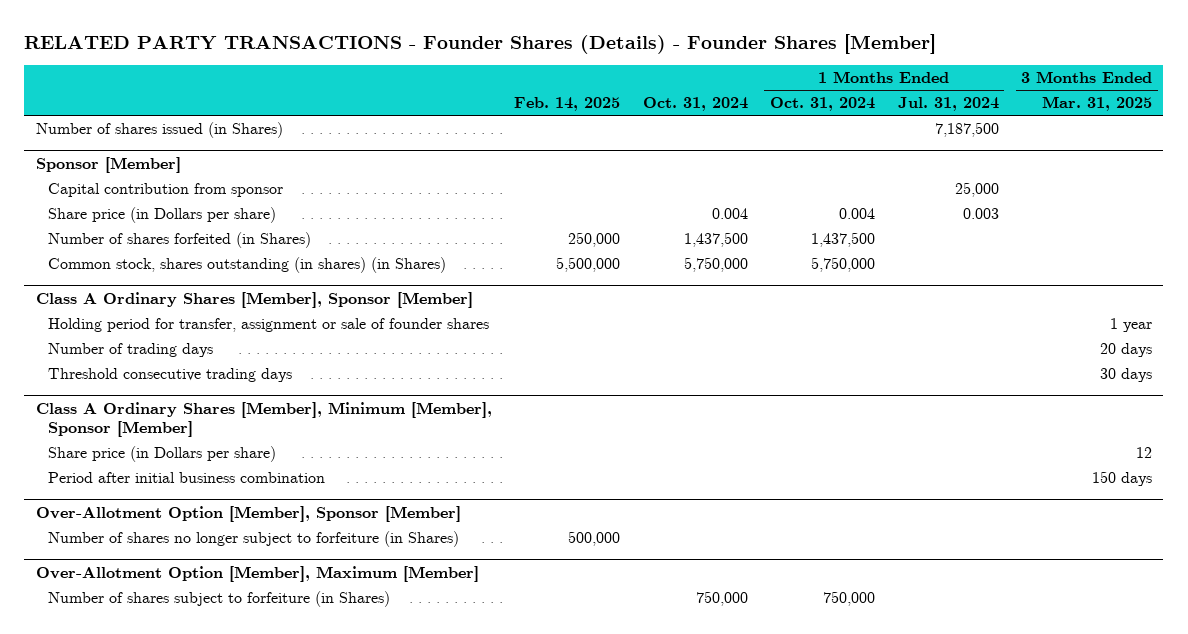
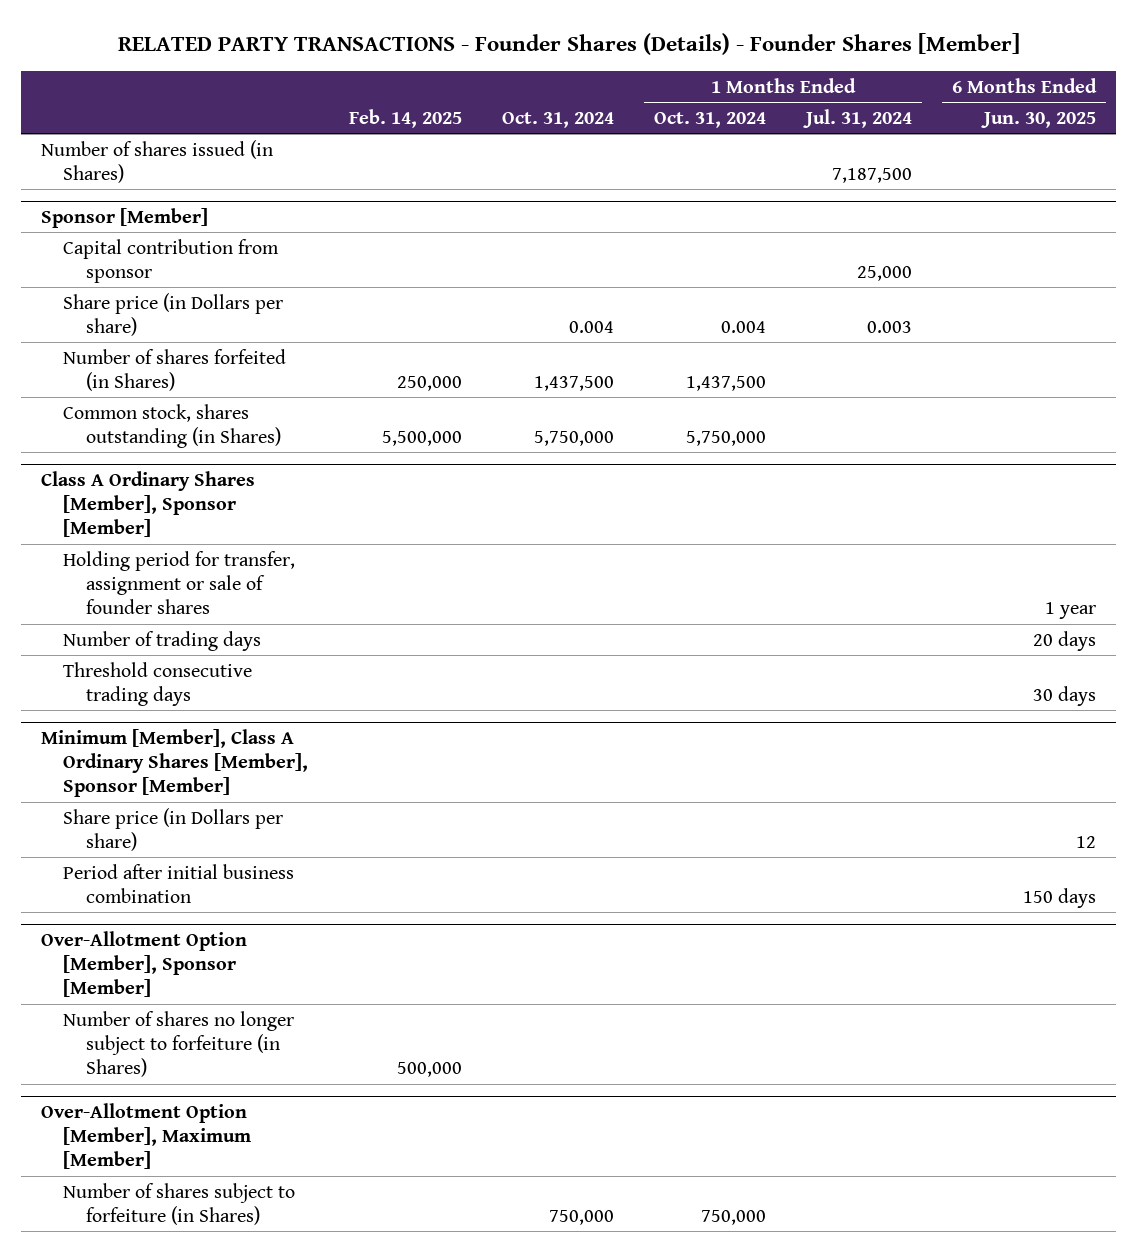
- | Feb. 14, 2025 | Oct. 31, 2024 | 1 Months Ended Oct. 31, 2024 | 1 Months Ended Jul. 31, 2024 | 3 Months Ended Mar. 31, 2025
+ | Feb. 14, 2025 | Oct. 31, 2024 | 1 Months Ended Oct. 31, 2024 | 1 Months Ended Jul. 31, 2024 | 6 Months Ended Jun. 30, 2025
@ Sponsor [Member]
- Common stock, shares outstanding (in shares) (in Shares) | 5,500,000 | 5,750,000 | 5,750,000 | |
+ Common stock, shares outstanding (in Shares) | 5,500,000 | 5,750,000 | 5,750,000 | |
- Class A Ordinary Shares [Member], Minimum [Member], Sponsor [Member]
+ Minimum [Member], Class A Ordinary Shares [Member], Sponsor [Member]

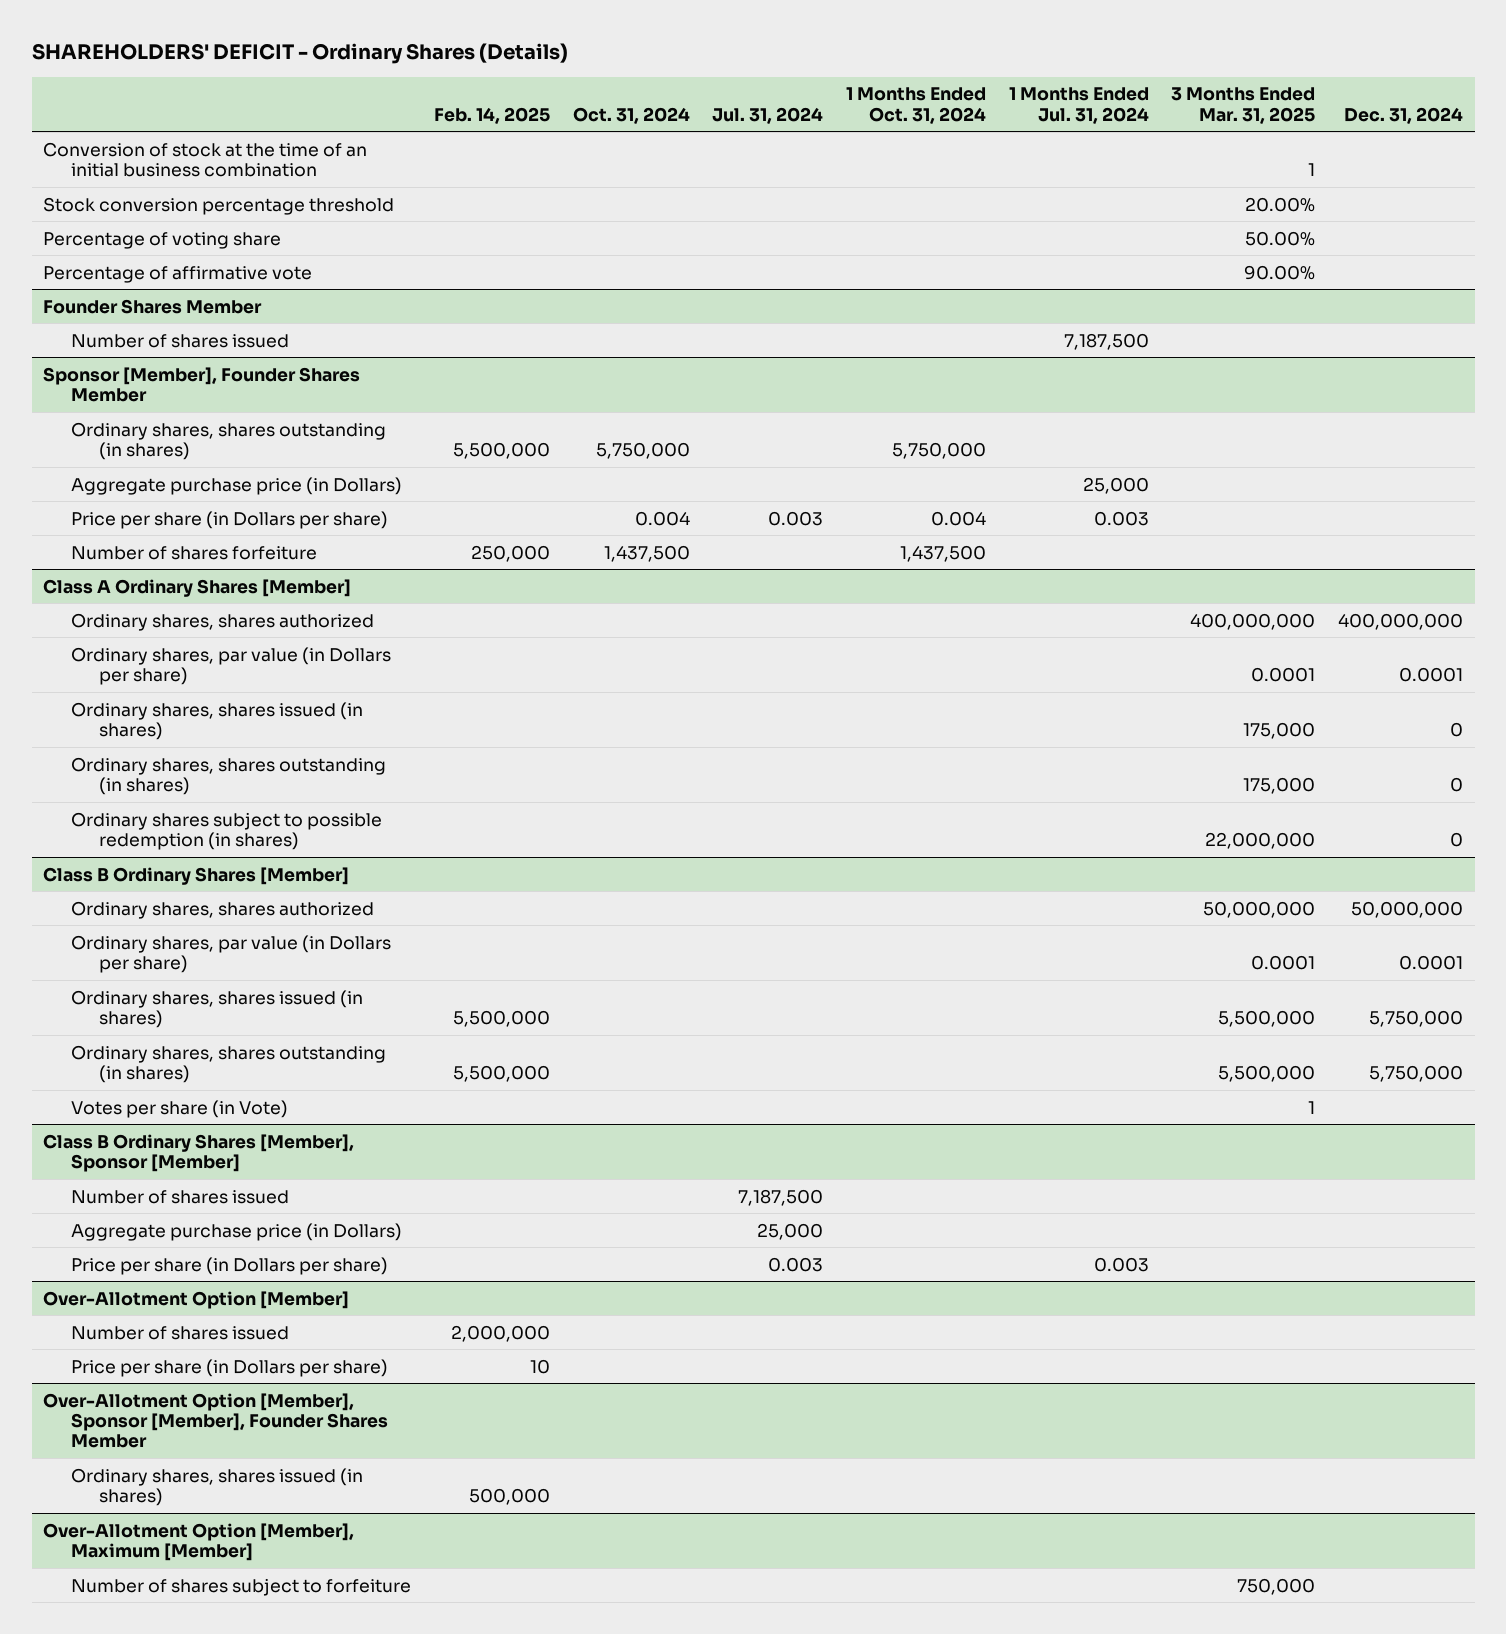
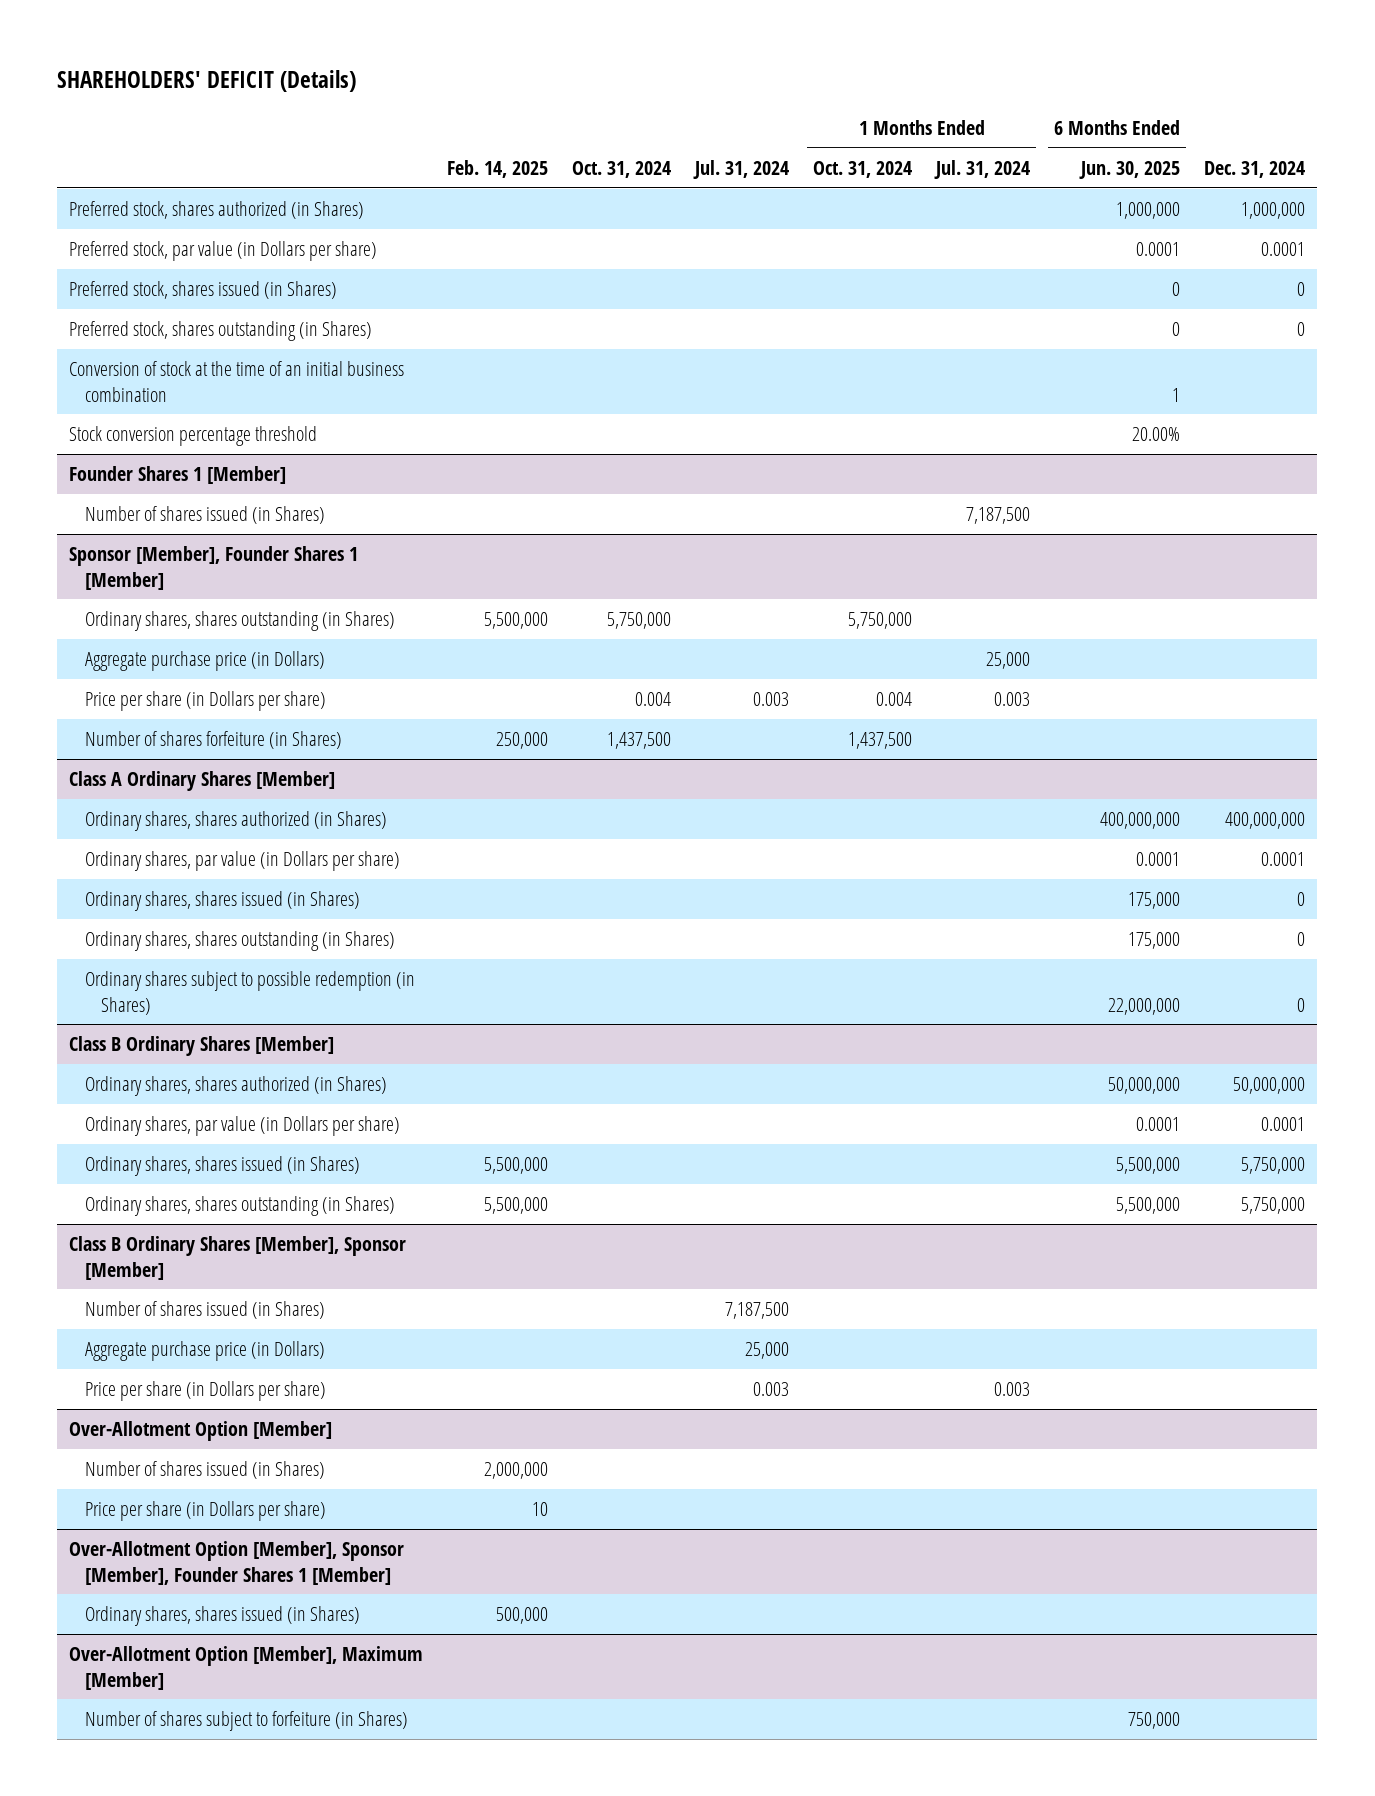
- SHAREHOLDERS' DEFICIT - Ordinary Shares (Details)
+ SHAREHOLDERS' DEFICIT (Details)
- | Feb. 14, 2025 | Oct. 31, 2024 | Jul. 31, 2024 | 1 Months Ended Oct. 31, 2024 | 1 Months Ended Jul. 31, 2024 | 3 Months Ended Mar. 31, 2025 | Dec. 31, 2024
+ | Feb. 14, 2025 | Oct. 31, 2024 | Jul. 31, 2024 | 1 Months Ended Oct. 31, 2024 | 1 Months Ended Jul. 31, 2024 | 6 Months Ended Jun. 30, 2025 | Dec. 31, 2024
+ Preferred stock, shares authorized (in Shares) | | | | | | 1,000,000 | 1,000,000
+ Preferred stock, par value (in Dollars per share) | | | | | | 0.0001 | 0.0001
+ Preferred stock, shares issued (in Shares) | | | | | | 0 | 0
+ Preferred stock, shares outstanding (in Shares) | | | | | | 0 | 0
- Percentage of voting share | | | | | | 50.00% |
- Percentage of affirmative vote | | | | | | 90.00% |
- Founder Shares Member
- Number of shares issued | | | | | 7,187,500 | |
- Sponsor [Member], Founder Shares Member
- Ordinary shares, shares outstanding (in shares) | 5,500,000 | 5,750,000 | | 5,750,000 | | |
+ Founder Shares 1 [Member]
+ Number of shares issued (in Shares) | | | | | 7,187,500 | |
+ Sponsor [Member], Founder Shares 1 [Member]
+ Ordinary shares, shares outstanding (in Shares) | 5,500,000 | 5,750,000 | | 5,750,000 | | |
- Number of shares forfeiture | 250,000 | 1,437,500 | | 1,437,500 | | |
+ Number of shares forfeiture (in Shares) | 250,000 | 1,437,500 | | 1,437,500 | | |
@ Class A Ordinary Shares [Member]
- Ordinary shares, shares authorized | | | | | | 400,000,000 | 400,000,000
+ Ordinary shares, shares authorized (in Shares) | | | | | | 400,000,000 | 400,000,000
- Ordinary shares, shares issued (in shares) | | | | | | 175,000 | 0
- Ordinary shares, shares outstanding (in shares) | | | | | | 175,000 | 0
- Ordinary shares subject to possible redemption (in shares) | | | | | | 22,000,000 | 0
+ Ordinary shares, shares issued (in Shares) | | | | | | 175,000 | 0
+ Ordinary shares, shares outstanding (in Shares) | | | | | | 175,000 | 0
+ Ordinary shares subject to possible redemption (in Shares) | | | | | | 22,000,000 | 0
@ Class B Ordinary Shares [Member]
- Ordinary shares, shares authorized | | | | | | 50,000,000 | 50,000,000
+ Ordinary shares, shares authorized (in Shares) | | | | | | 50,000,000 | 50,000,000
- Ordinary shares, shares issued (in shares) | 5,500,000 | | | | | 5,500,000 | 5,750,000
- Ordinary shares, shares outstanding (in shares) | 5,500,000 | | | | | 5,500,000 | 5,750,000
- Votes per share (in Vote) | | | | | | 1 |
+ Ordinary shares, shares issued (in Shares) | 5,500,000 | | | | | 5,500,000 | 5,750,000
+ Ordinary shares, shares outstanding (in Shares) | 5,500,000 | | | | | 5,500,000 | 5,750,000
@ Class B Ordinary Shares [Member], Sponsor [Member]
- Number of shares issued | | | 7,187,500 | | | |
+ Number of shares issued (in Shares) | | | 7,187,500 | | | |
@ Over-Allotment Option [Member]
- Number of shares issued | 2,000,000 | | | | | |
+ Number of shares issued (in Shares) | 2,000,000 | | | | | |
- Over-Allotment Option [Member], Sponsor [Member], Founder Shares Member
- Ordinary shares, shares issued (in shares) | 500,000 | | | | | |
+ Over-Allotment Option [Member], Sponsor [Member], Founder Shares 1 [Member]
+ Ordinary shares, shares issued (in Shares) | 500,000 | | | | | |
@ Over-Allotment Option [Member], Maximum [Member]
- Number of shares subject to forfeiture | | | | | | 750,000 |
+ Number of shares subject to forfeiture (in Shares) | | | | | | 750,000 |

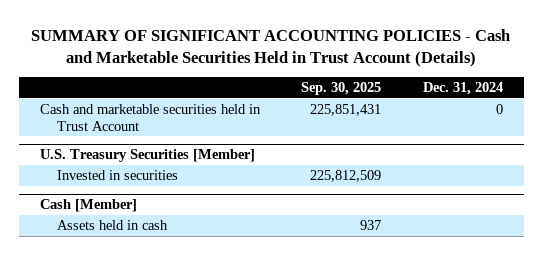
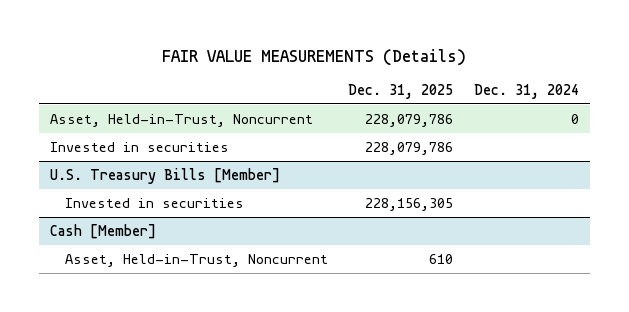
- SUMMARY OF SIGNIFICANT ACCOUNTING POLICIES - Cash and Marketable Securities Held in Trust Account (Details)
+ FAIR VALUE MEASUREMENTS (Details)
- | Sep. 30, 2025 | Dec. 31, 2024
+ | Dec. 31, 2025 | Dec. 31, 2024
- Cash and marketable securities held in Trust Account | 225,851,431 | 0
- U.S. Treasury Securities [Member]
+ Asset, Held-in-Trust, Noncurrent | 228,079,786 | 0
+ Invested in securities | 228,079,786 |
+ U.S. Treasury Bills [Member]
@ Cash [Member]
- Assets held in cash | 937 |
+ Asset, Held-in-Trust, Noncurrent | 610 |

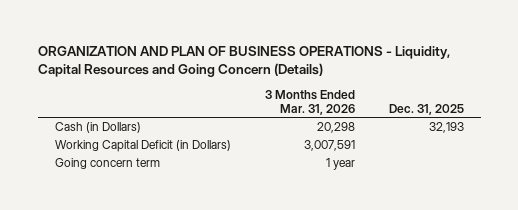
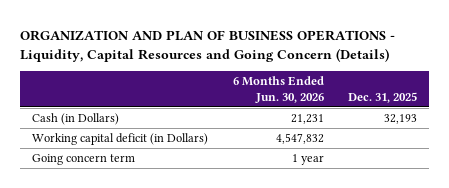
- | 3 Months Ended Mar. 31, 2026 | Dec. 31, 2025
+ | 6 Months Ended Jun. 30, 2026 | Dec. 31, 2025
- Working Capital Deficit (in Dollars) | 3,007,591 |
+ Working capital deficit (in Dollars) | 4,547,832 |

